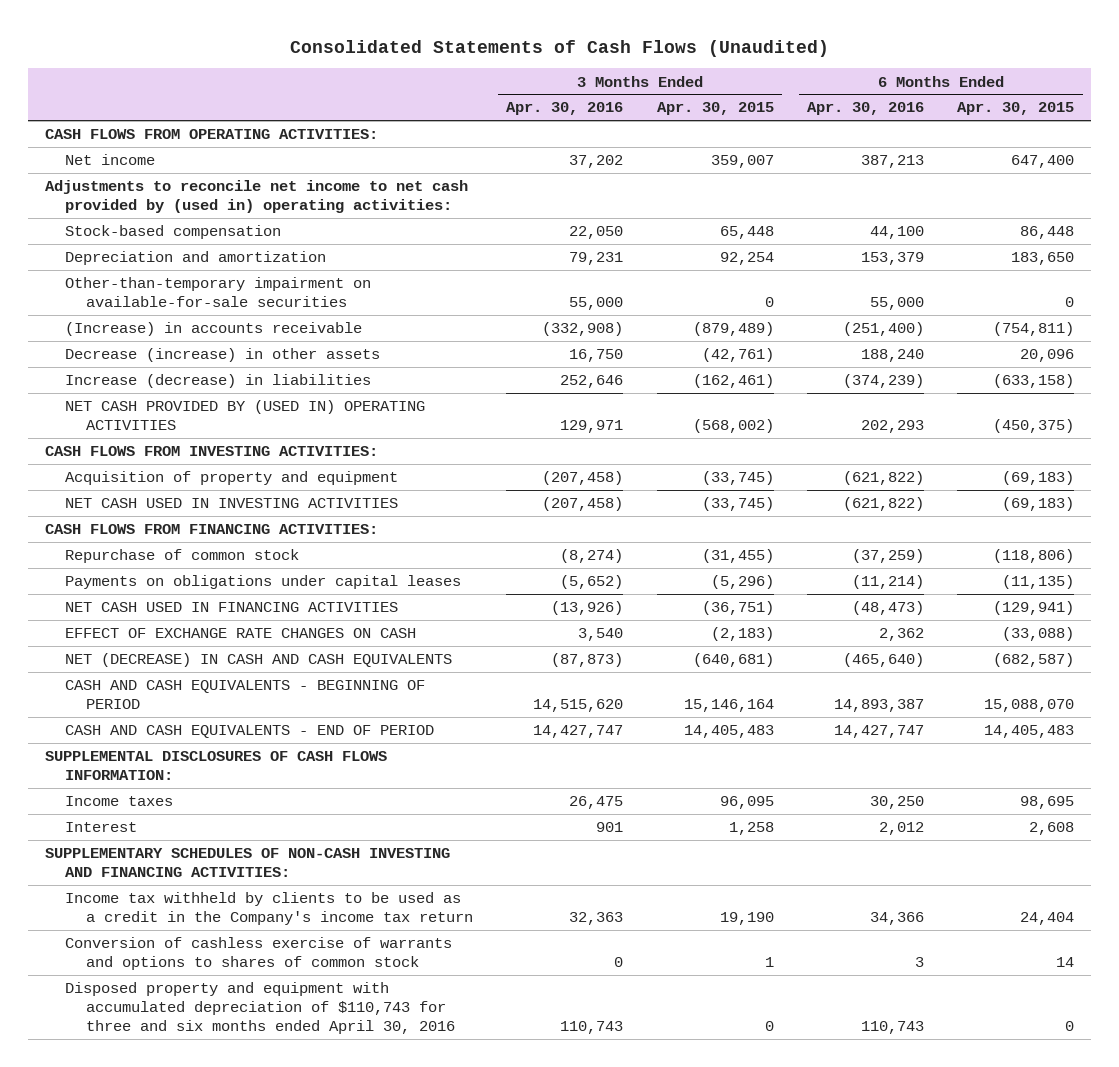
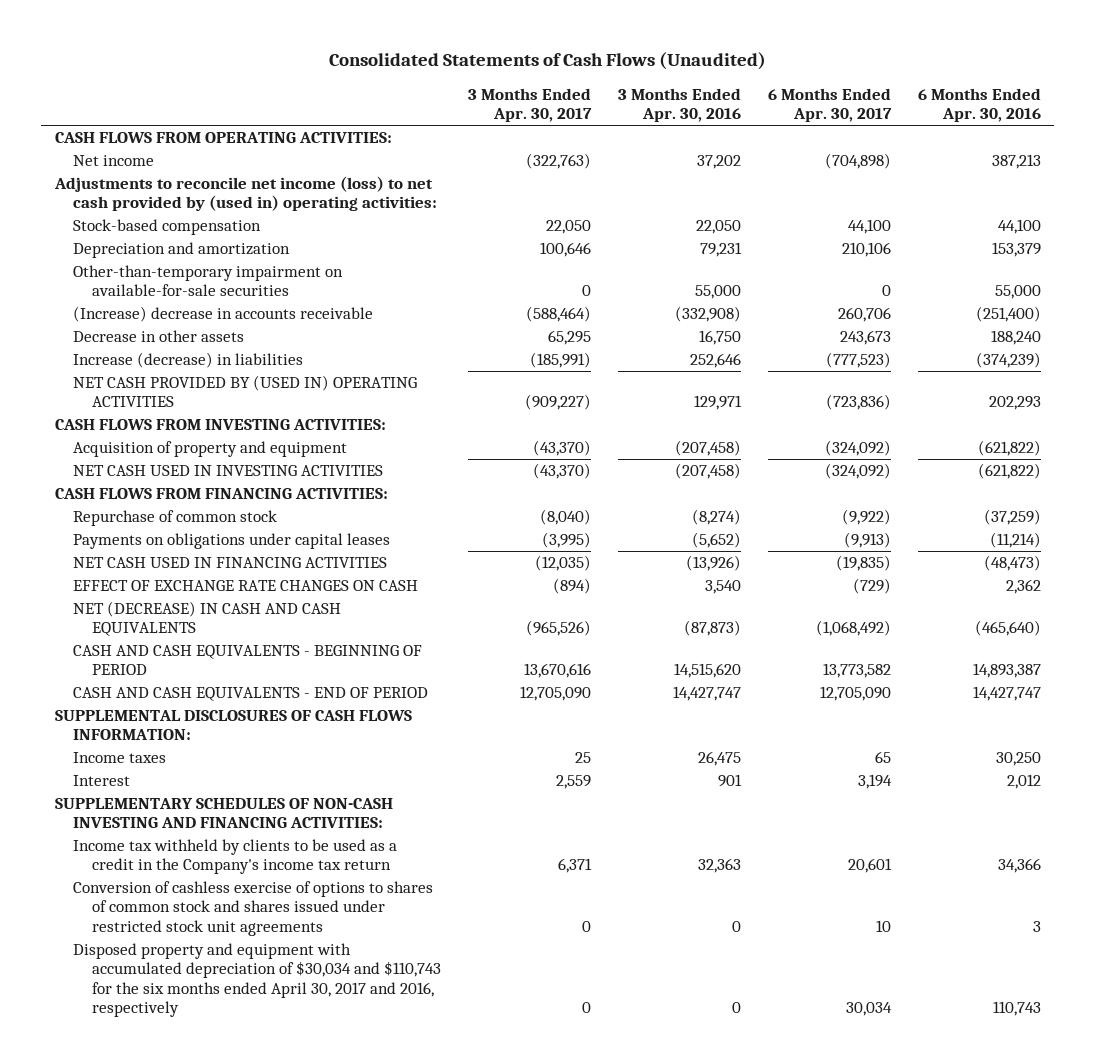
- | 3 Months Ended Apr. 30, 2016 | 3 Months Ended Apr. 30, 2015 | 6 Months Ended Apr. 30, 2016 | 6 Months Ended Apr. 30, 2015
+ | 3 Months Ended Apr. 30, 2017 | 3 Months Ended Apr. 30, 2016 | 6 Months Ended Apr. 30, 2017 | 6 Months Ended Apr. 30, 2016
- Adjustments to reconcile net income to net cash provided by (used in) operating activities:
+ Adjustments to reconcile net income (loss) to net cash provided by (used in) operating activities:
- (Increase) in accounts receivable | (332,908) | (879,489) | (251,400) | (754,811)
- Decrease (increase) in other assets | 16,750 | (42,761) | 188,240 | 20,096
+ (Increase) decrease in accounts receivable | (588,464) | (332,908) | 260,706 | (251,400)
+ Decrease in other assets | 65,295 | 16,750 | 243,673 | 188,240
- Conversion of cashless exercise of warrants and options to shares of common stock | 0 | 1 | 3 | 14
- Disposed property and equipment with accumulated depreciation of $110,743 for three and six months ended April 30, 2016 | 110,743 | 0 | 110,743 | 0
+ Conversion of cashless exercise of options to shares of common stock and shares issued under restricted stock unit agreements | 0 | 0 | 10 | 3
+ Disposed property and equipment with accumulated depreciation of $30,034 and $110,743 for the six months ended April 30, 2017 and 2016, respectively | 0 | 0 | 30,034 | 110,743

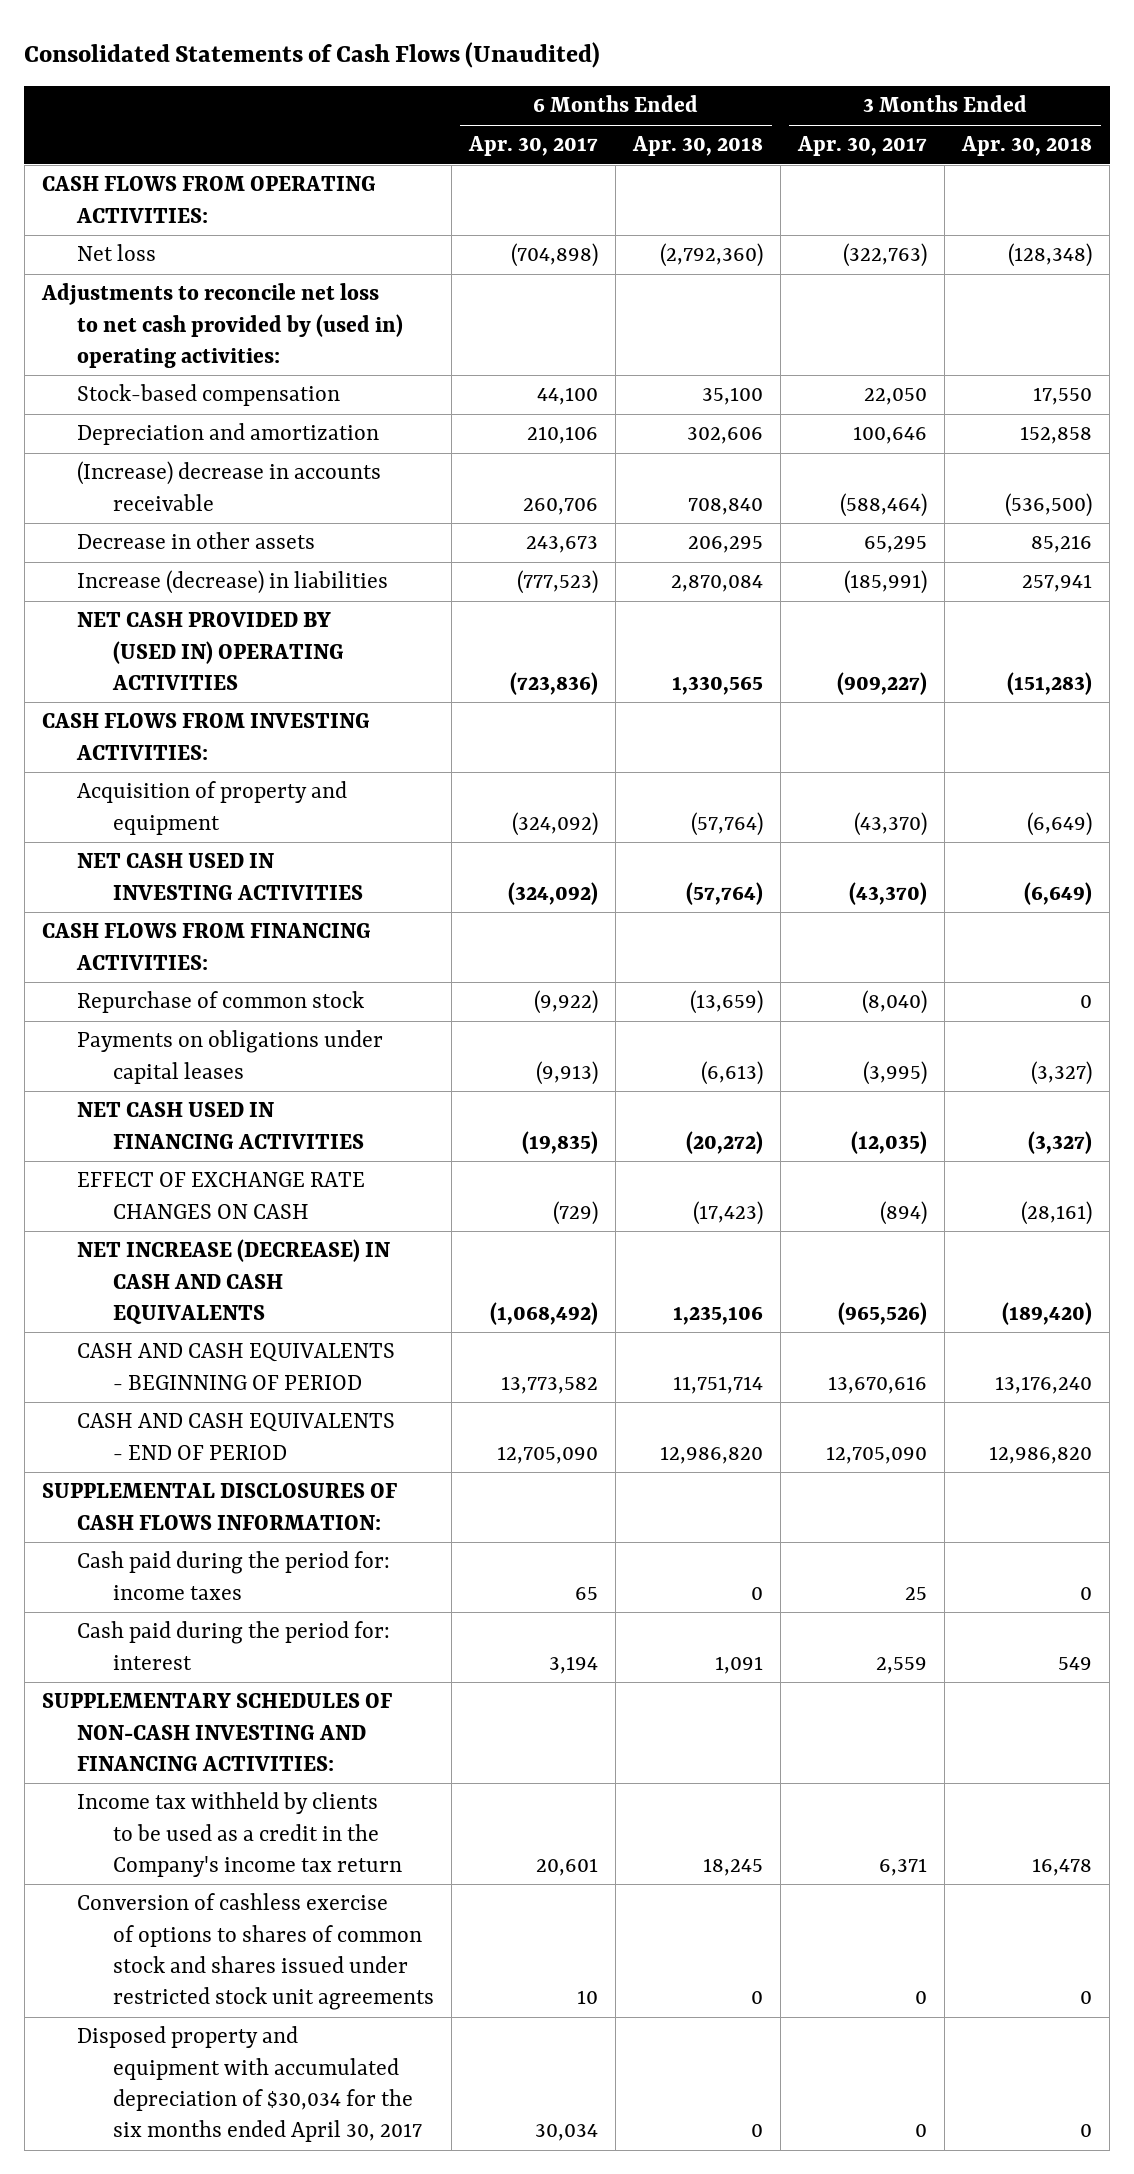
- | 3 Months Ended Apr. 30, 2017 | 3 Months Ended Apr. 30, 2016 | 6 Months Ended Apr. 30, 2017 | 6 Months Ended Apr. 30, 2016
+ | 6 Months Ended Apr. 30, 2017 | 6 Months Ended Apr. 30, 2018 | 3 Months Ended Apr. 30, 2017 | 3 Months Ended Apr. 30, 2018
- Net income | (322,763) | 37,202 | (704,898) | 387,213
- Adjustments to reconcile net income (loss) to net cash provided by (used in) operating activities:
+ Net loss | (704,898) | (2,792,360) | (322,763) | (128,348)
+ Adjustments to reconcile net loss to net cash provided by (used in) operating activities:
- Other-than-temporary impairment on available-for-sale securities | 0 | 55,000 | 0 | 55,000
- NET (DECREASE) IN CASH AND CASH EQUIVALENTS | (965,526) | (87,873) | (1,068,492) | (465,640)
+ NET INCREASE (DECREASE) IN CASH AND CASH EQUIVALENTS | (1,068,492) | 1,235,106 | (965,526) | (189,420)
- Income taxes | 25 | 26,475 | 65 | 30,250
- Interest | 2,559 | 901 | 3,194 | 2,012
+ Cash paid during the period for: income taxes | 65 | 0 | 25 | 0
+ Cash paid during the period for: interest | 3,194 | 1,091 | 2,559 | 549
- Disposed property and equipment with accumulated depreciation of $30,034 and $110,743 for the six months ended April 30, 2017 and 2016, respectively | 0 | 0 | 30,034 | 110,743
+ Disposed property and equipment with accumulated depreciation of $30,034 for the six months ended April 30, 2017 | 30,034 | 0 | 0 | 0

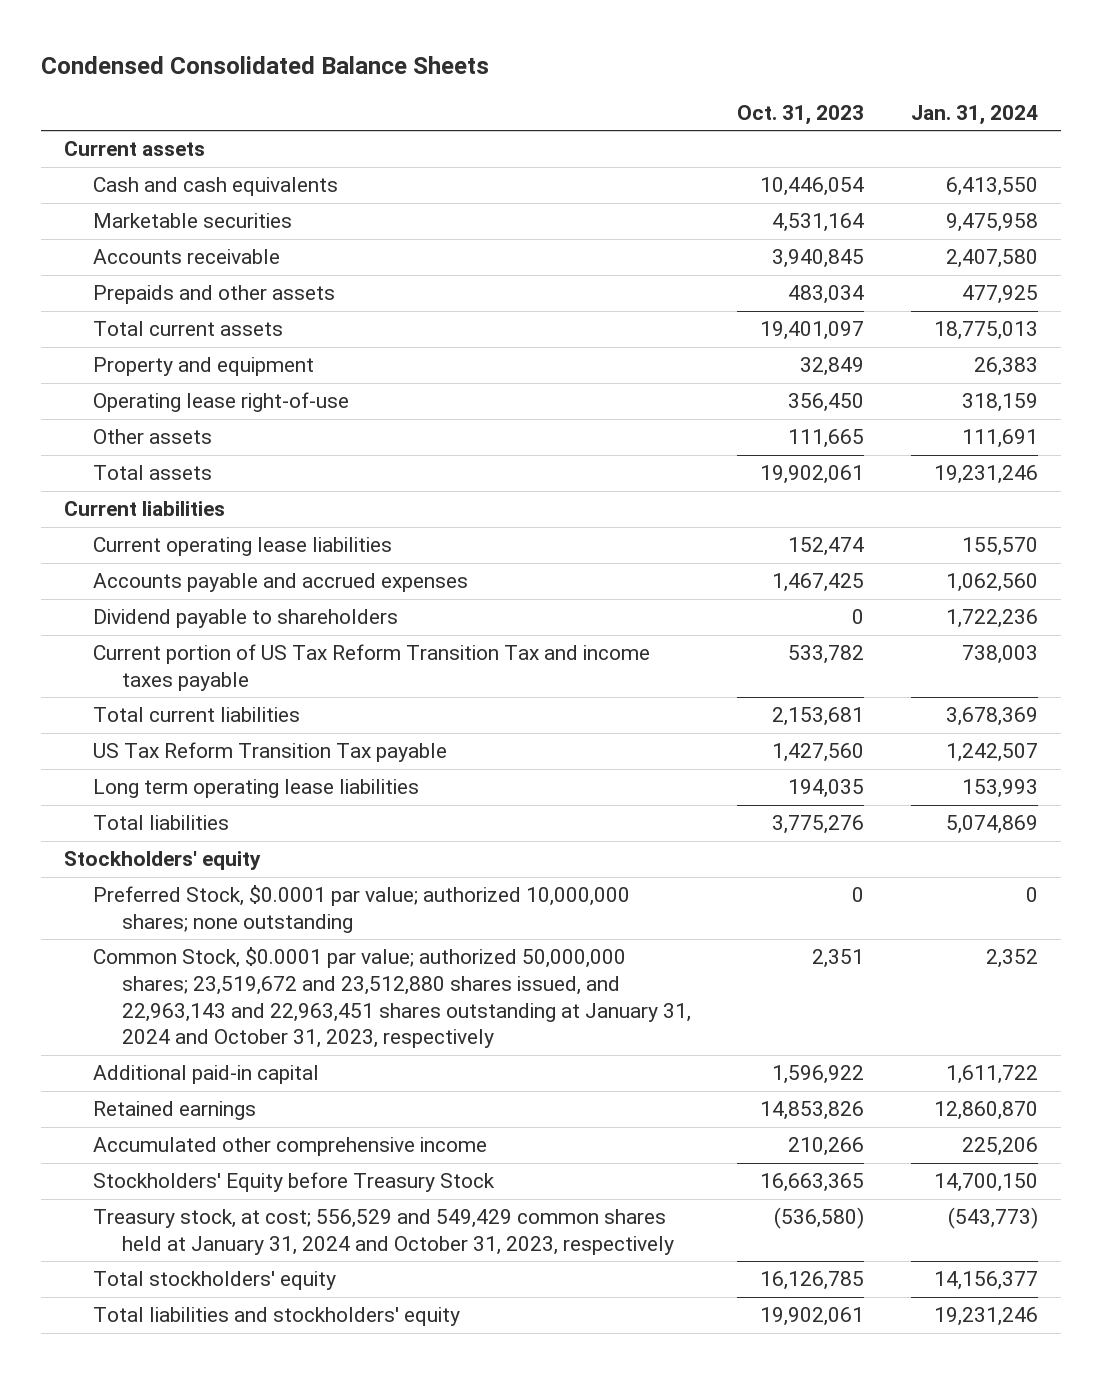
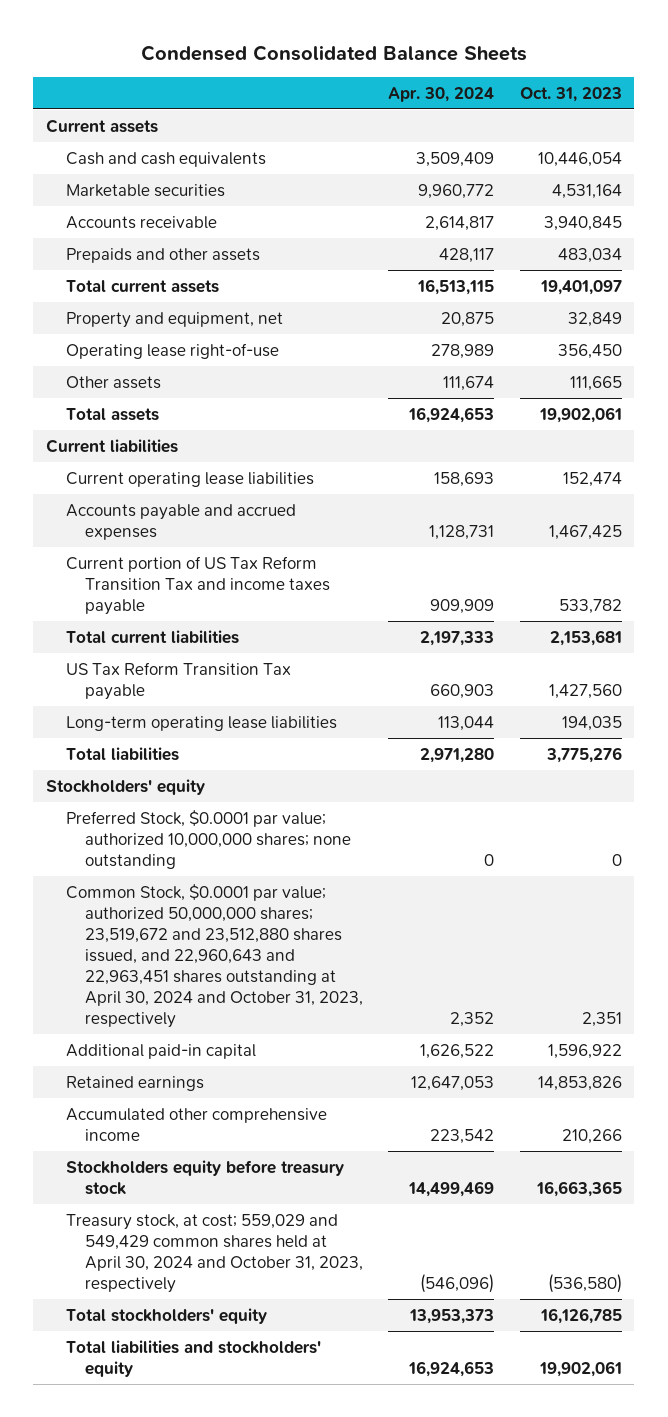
- | Oct. 31, 2023 | Jan. 31, 2024
+ | Apr. 30, 2024 | Oct. 31, 2023
- Property and equipment | 32,849 | 26,383
+ Property and equipment, net | 20,875 | 32,849
- Dividend payable to shareholders | 0 | 1,722,236
- Long term operating lease liabilities | 194,035 | 153,993
+ Long-term operating lease liabilities | 113,044 | 194,035
- Common Stock, $0.0001 par value; authorized 50,000,000 shares; 23,519,672 and 23,512,880 shares issued, and 22,963,143 and 22,963,451 shares outstanding at January 31, 2024 and October 31, 2023, respectively | 2,351 | 2,352
+ Common Stock, $0.0001 par value; authorized 50,000,000 shares; 23,519,672 and 23,512,880 shares issued, and 22,960,643 and 22,963,451 shares outstanding at April 30, 2024 and October 31, 2023, respectively | 2,352 | 2,351
- Stockholders' Equity before Treasury Stock | 16,663,365 | 14,700,150
- Treasury stock, at cost; 556,529 and 549,429 common shares held at January 31, 2024 and October 31, 2023, respectively | (536,580) | (543,773)
+ Stockholders equity before treasury stock | 14,499,469 | 16,663,365
+ Treasury stock, at cost; 559,029 and 549,429 common shares held at April 30, 2024 and October 31, 2023, respectively | (546,096) | (536,580)

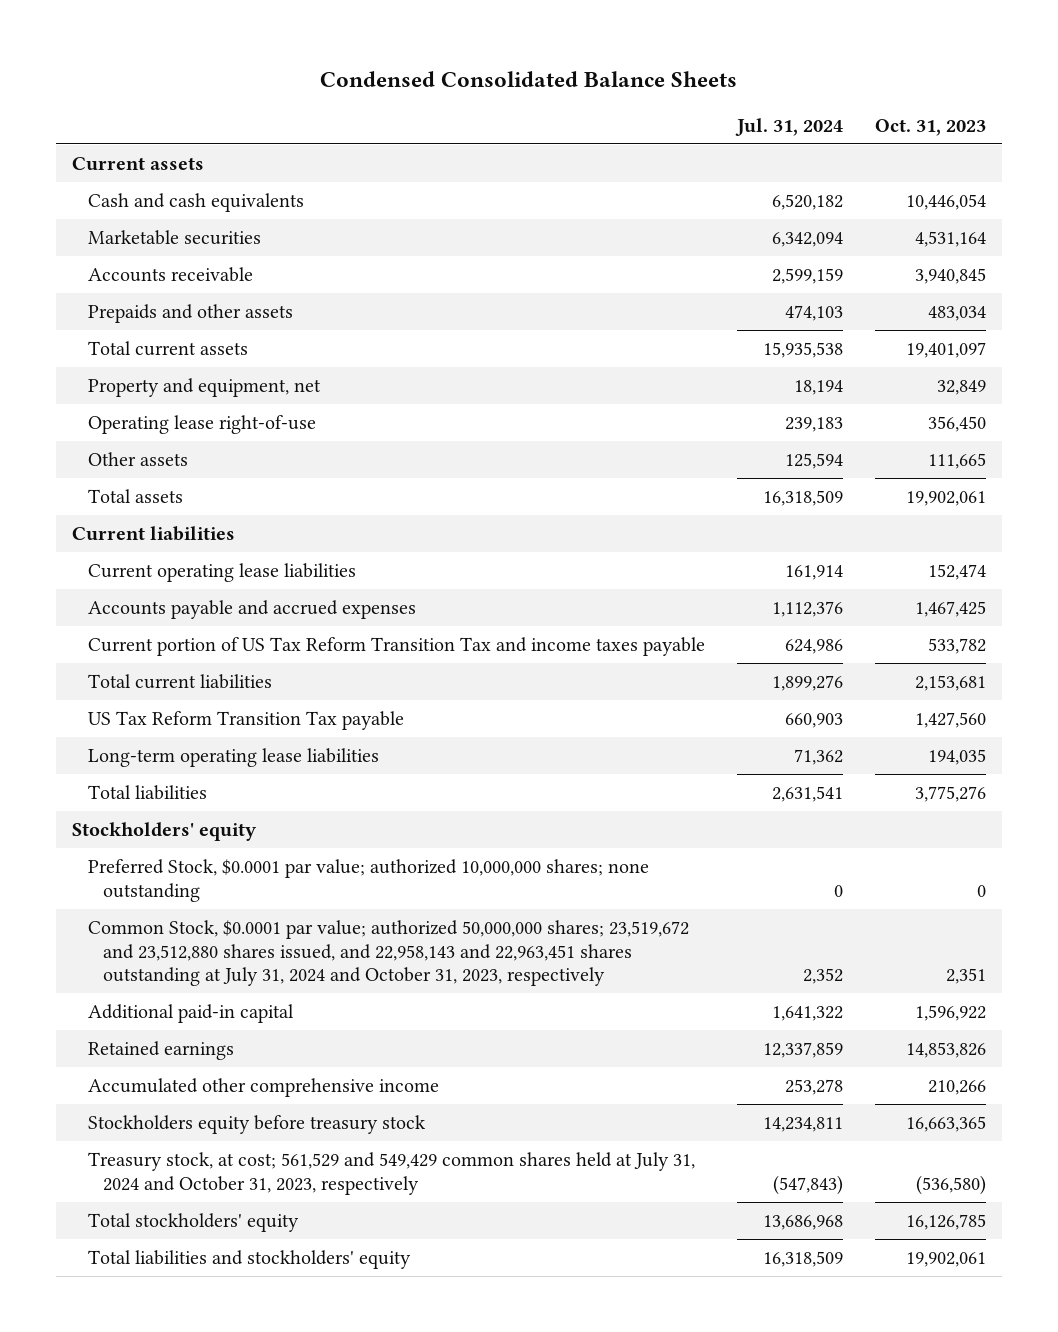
- | Apr. 30, 2024 | Oct. 31, 2023
+ | Jul. 31, 2024 | Oct. 31, 2023
- Common Stock, $0.0001 par value; authorized 50,000,000 shares; 23,519,672 and 23,512,880 shares issued, and 22,960,643 and 22,963,451 shares outstanding at April 30, 2024 and October 31, 2023, respectively | 2,352 | 2,351
+ Common Stock, $0.0001 par value; authorized 50,000,000 shares; 23,519,672 and 23,512,880 shares issued, and 22,958,143 and 22,963,451 shares outstanding at July 31, 2024 and October 31, 2023, respectively | 2,352 | 2,351
- Treasury stock, at cost; 559,029 and 549,429 common shares held at April 30, 2024 and October 31, 2023, respectively | (546,096) | (536,580)
+ Treasury stock, at cost; 561,529 and 549,429 common shares held at July 31, 2024 and October 31, 2023, respectively | (547,843) | (536,580)

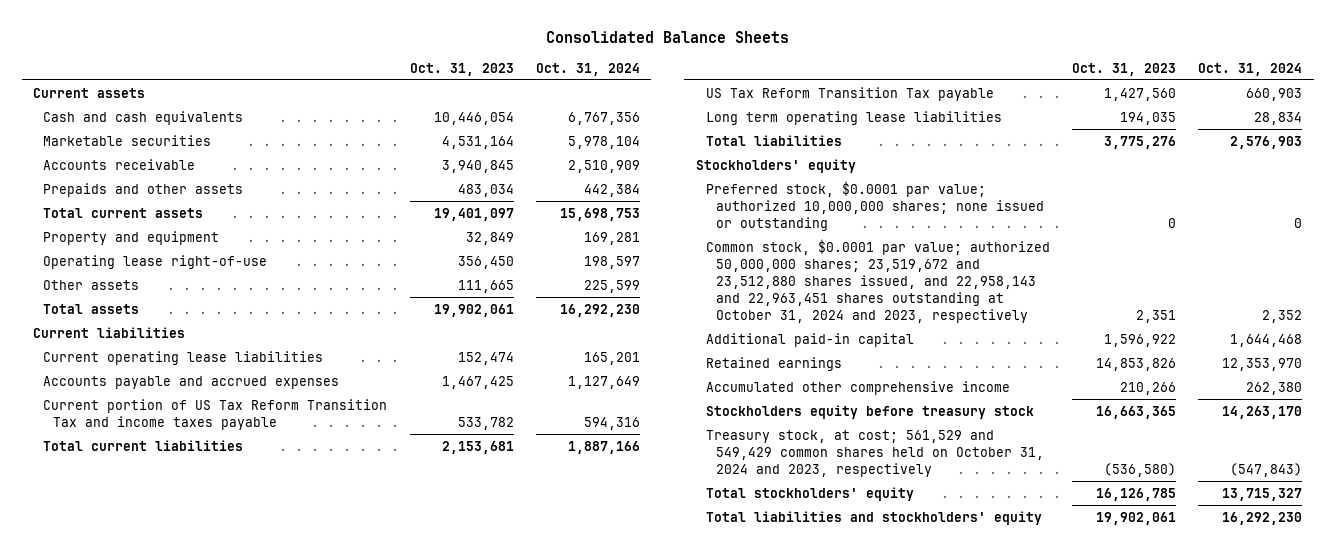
- Condensed Consolidated Balance Sheets
+ Consolidated Balance Sheets
- | Jul. 31, 2024 | Oct. 31, 2023
+ | Oct. 31, 2023 | Oct. 31, 2024
- Property and equipment, net | 18,194 | 32,849
+ Property and equipment | 32,849 | 169,281
- Long-term operating lease liabilities | 71,362 | 194,035
+ Long term operating lease liabilities | 194,035 | 28,834
- Preferred Stock, $0.0001 par value; authorized 10,000,000 shares; none outstanding | 0 | 0
- Common Stock, $0.0001 par value; authorized 50,000,000 shares; 23,519,672 and 23,512,880 shares issued, and 22,958,143 and 22,963,451 shares outstanding at July 31, 2024 and October 31, 2023, respectively | 2,352 | 2,351
+ Preferred stock, $0.0001 par value; authorized 10,000,000 shares; none issued or outstanding | 0 | 0
+ Common stock, $0.0001 par value; authorized 50,000,000 shares; 23,519,672 and 23,512,880 shares issued, and 22,958,143 and 22,963,451 shares outstanding at October 31, 2024 and 2023, respectively | 2,351 | 2,352
- Treasury stock, at cost; 561,529 and 549,429 common shares held at July 31, 2024 and October 31, 2023, respectively | (547,843) | (536,580)
+ Treasury stock, at cost; 561,529 and 549,429 common shares held on October 31, 2024 and 2023, respectively | (536,580) | (547,843)

